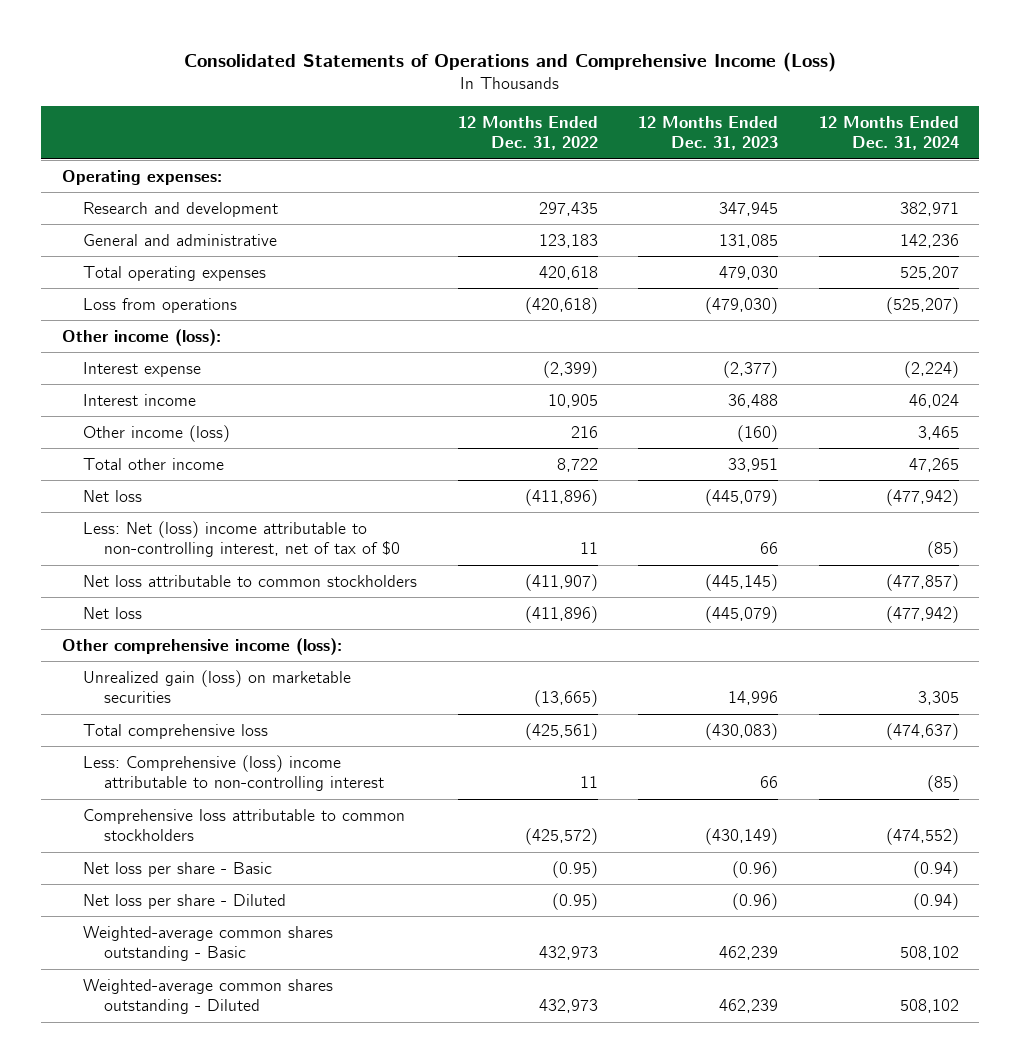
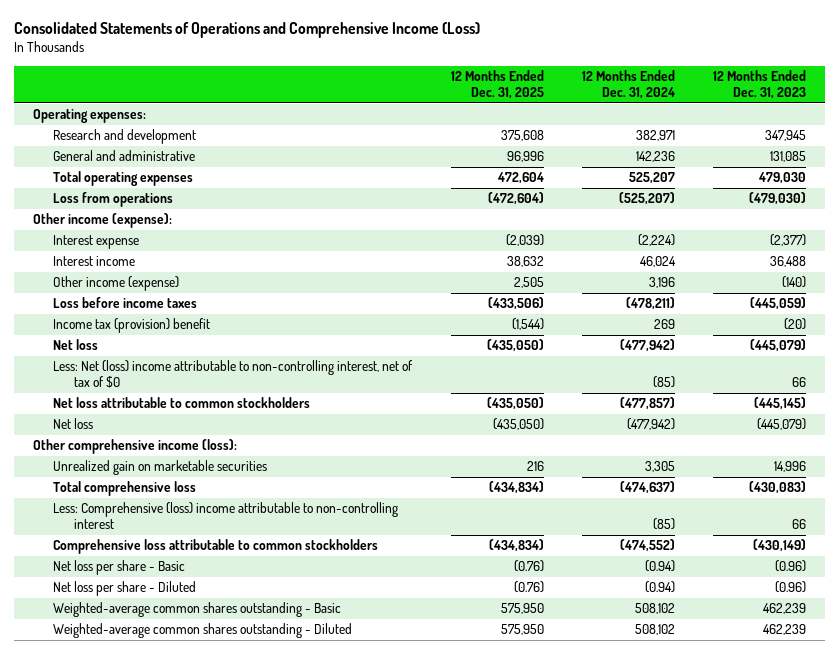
- | 12 Months Ended Dec. 31, 2022 | 12 Months Ended Dec. 31, 2023 | 12 Months Ended Dec. 31, 2024
+ | 12 Months Ended Dec. 31, 2025 | 12 Months Ended Dec. 31, 2024 | 12 Months Ended Dec. 31, 2023
- Other income (loss):
+ Other income (expense):
- Other income (loss) | 216 | (160) | 3,465
- Total other income | 8,722 | 33,951 | 47,265
+ Other income (expense) | 2,505 | 3,196 | (140)
+ Loss before income taxes | (433,506) | (478,211) | (445,059)
+ Income tax (provision) benefit | (1,544) | 269 | (20)
- Unrealized gain (loss) on marketable securities | (13,665) | 14,996 | 3,305
+ Unrealized gain on marketable securities | 216 | 3,305 | 14,996

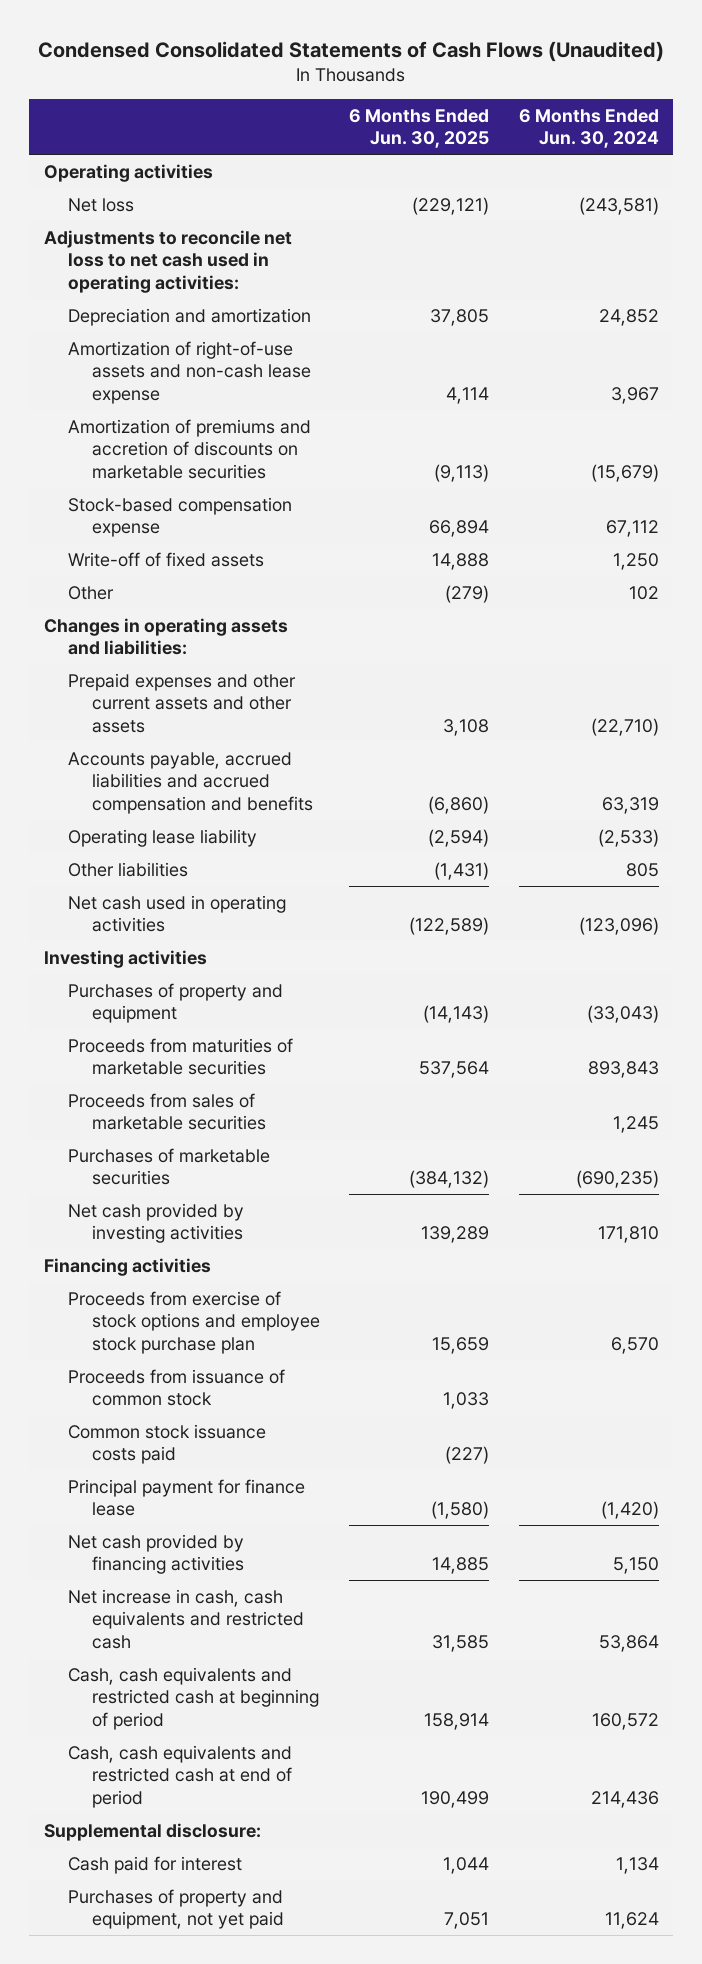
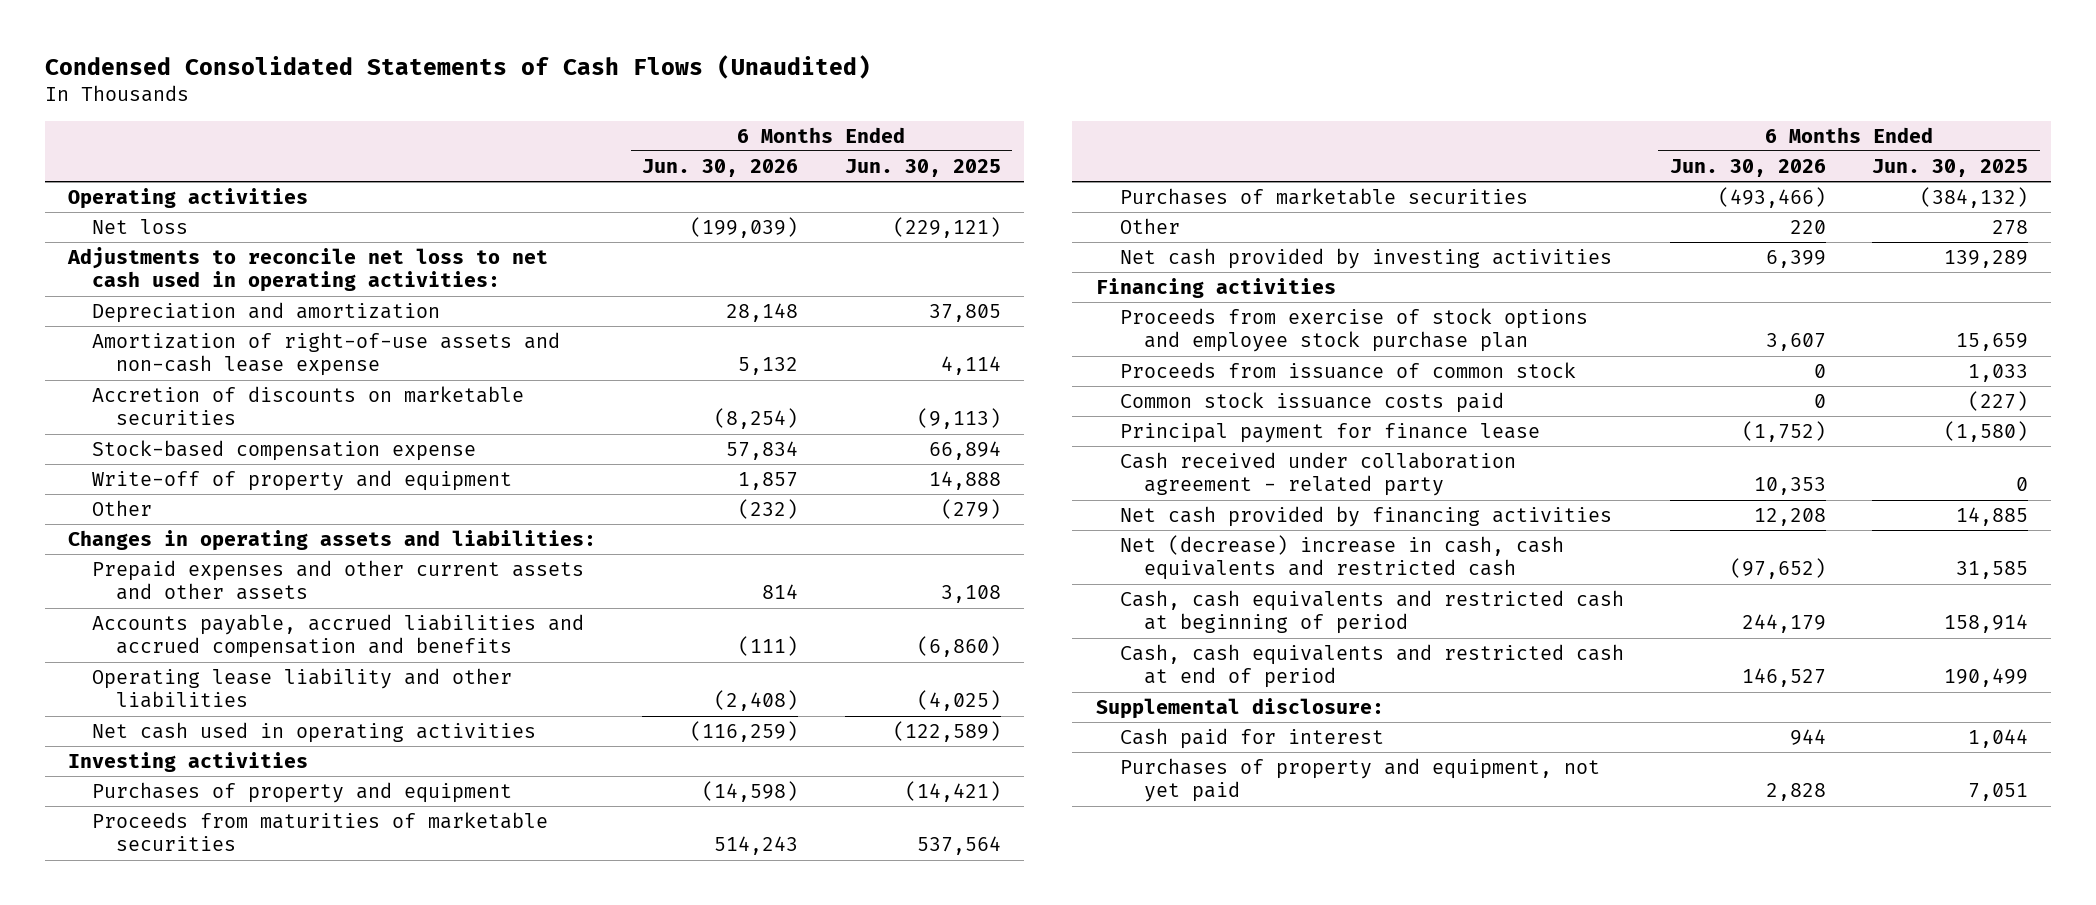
- | 6 Months Ended Jun. 30, 2025 | 6 Months Ended Jun. 30, 2024
+ | 6 Months Ended Jun. 30, 2026 | 6 Months Ended Jun. 30, 2025
- Amortization of premiums and accretion of discounts on marketable securities | (9,113) | (15,679)
+ Accretion of discounts on marketable securities | (8,254) | (9,113)
- Write-off of fixed assets | 14,888 | 1,250
+ Write-off of property and equipment | 1,857 | 14,888
- Operating lease liability | (2,594) | (2,533)
- Other liabilities | (1,431) | 805
+ Operating lease liability and other liabilities | (2,408) | (4,025)
- Purchases of property and equipment | (14,143) | (33,043)
+ Purchases of property and equipment | (14,598) | (14,421)
- Proceeds from sales of marketable securities | | 1,245
+ Other | 220 | 278
+ Cash received under collaboration agreement - related party | 10,353 | 0
- Net increase in cash, cash equivalents and restricted cash | 31,585 | 53,864
+ Net (decrease) increase in cash, cash equivalents and restricted cash | (97,652) | 31,585

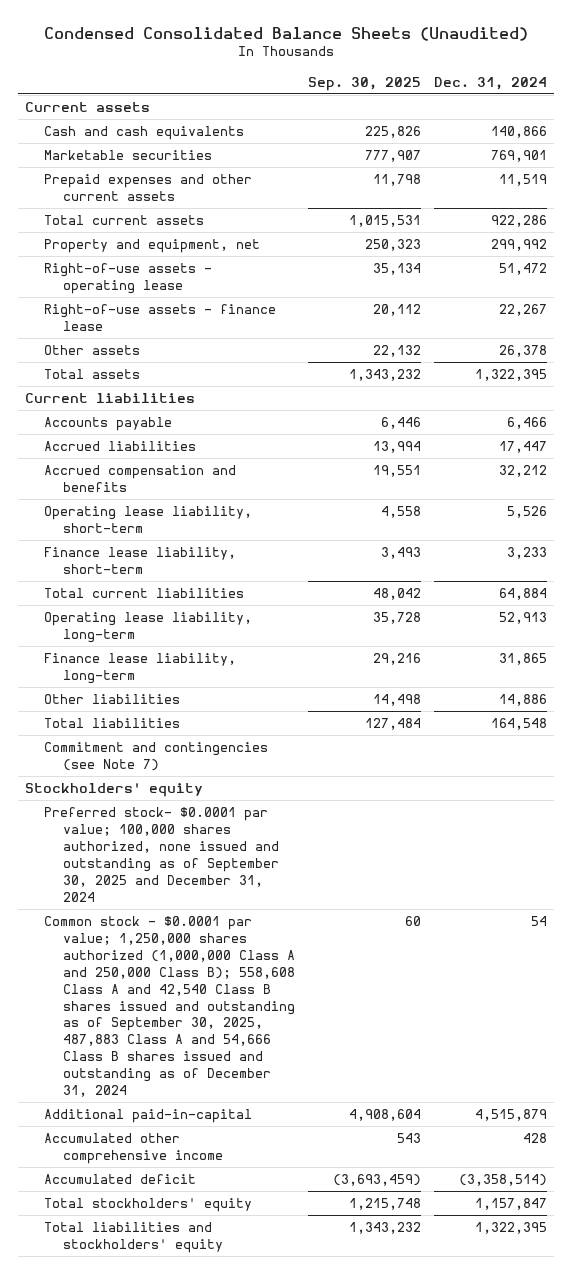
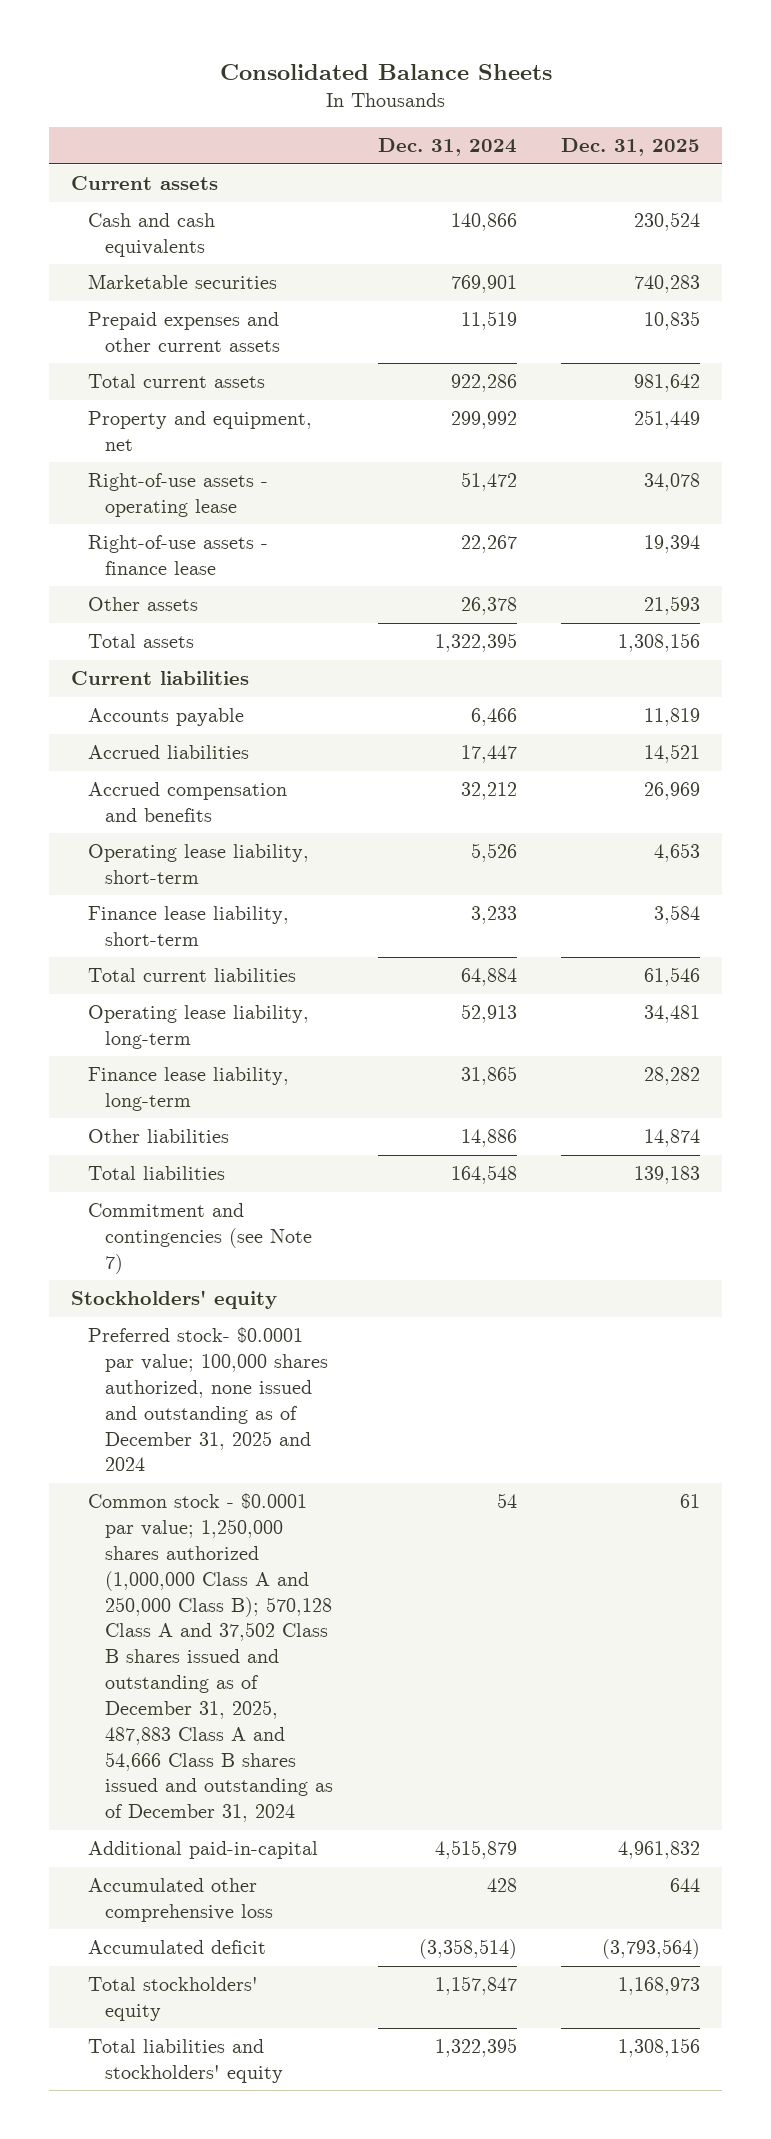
- Condensed Consolidated Balance Sheets (Unaudited)
+ Consolidated Balance Sheets
- | Sep. 30, 2025 | Dec. 31, 2024
+ | Dec. 31, 2024 | Dec. 31, 2025
- Preferred stock- $0.0001 par value; 100,000 shares authorized, none issued and outstanding as of September 30, 2025 and December 31, 2024
- Common stock - $0.0001 par value; 1,250,000 shares authorized (1,000,000 Class A and 250,000 Class B); 558,608 Class A and 42,540 Class B shares issued and outstanding as of September 30, 2025, 487,883 Class A and 54,666 Class B shares issued and outstanding as of December 31, 2024 | 60 | 54
+ Preferred stock- $0.0001 par value; 100,000 shares authorized, none issued and outstanding as of December 31, 2025 and 2024
+ Common stock - $0.0001 par value; 1,250,000 shares authorized (1,000,000 Class A and 250,000 Class B); 570,128 Class A and 37,502 Class B shares issued and outstanding as of December 31, 2025, 487,883 Class A and 54,666 Class B shares issued and outstanding as of December 31, 2024 | 54 | 61
- Accumulated other comprehensive income | 543 | 428
+ Accumulated other comprehensive loss | 428 | 644

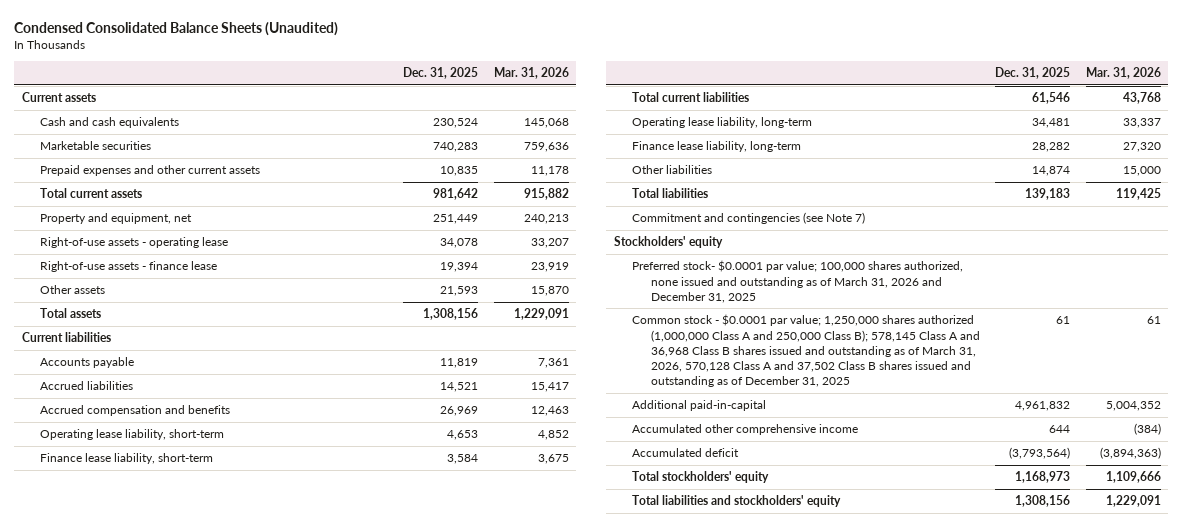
- Consolidated Balance Sheets
+ Condensed Consolidated Balance Sheets (Unaudited)
- | Dec. 31, 2024 | Dec. 31, 2025
+ | Dec. 31, 2025 | Mar. 31, 2026
- Preferred stock- $0.0001 par value; 100,000 shares authorized, none issued and outstanding as of December 31, 2025 and 2024
- Common stock - $0.0001 par value; 1,250,000 shares authorized (1,000,000 Class A and 250,000 Class B); 570,128 Class A and 37,502 Class B shares issued and outstanding as of December 31, 2025, 487,883 Class A and 54,666 Class B shares issued and outstanding as of December 31, 2024 | 54 | 61
+ Preferred stock- $0.0001 par value; 100,000 shares authorized, none issued and outstanding as of March 31, 2026 and December 31, 2025
+ Common stock - $0.0001 par value; 1,250,000 shares authorized (1,000,000 Class A and 250,000 Class B); 578,145 Class A and 36,968 Class B shares issued and outstanding as of March 31, 2026, 570,128 Class A and 37,502 Class B shares issued and outstanding as of December 31, 2025 | 61 | 61
- Accumulated other comprehensive loss | 428 | 644
+ Accumulated other comprehensive income | 644 | (384)

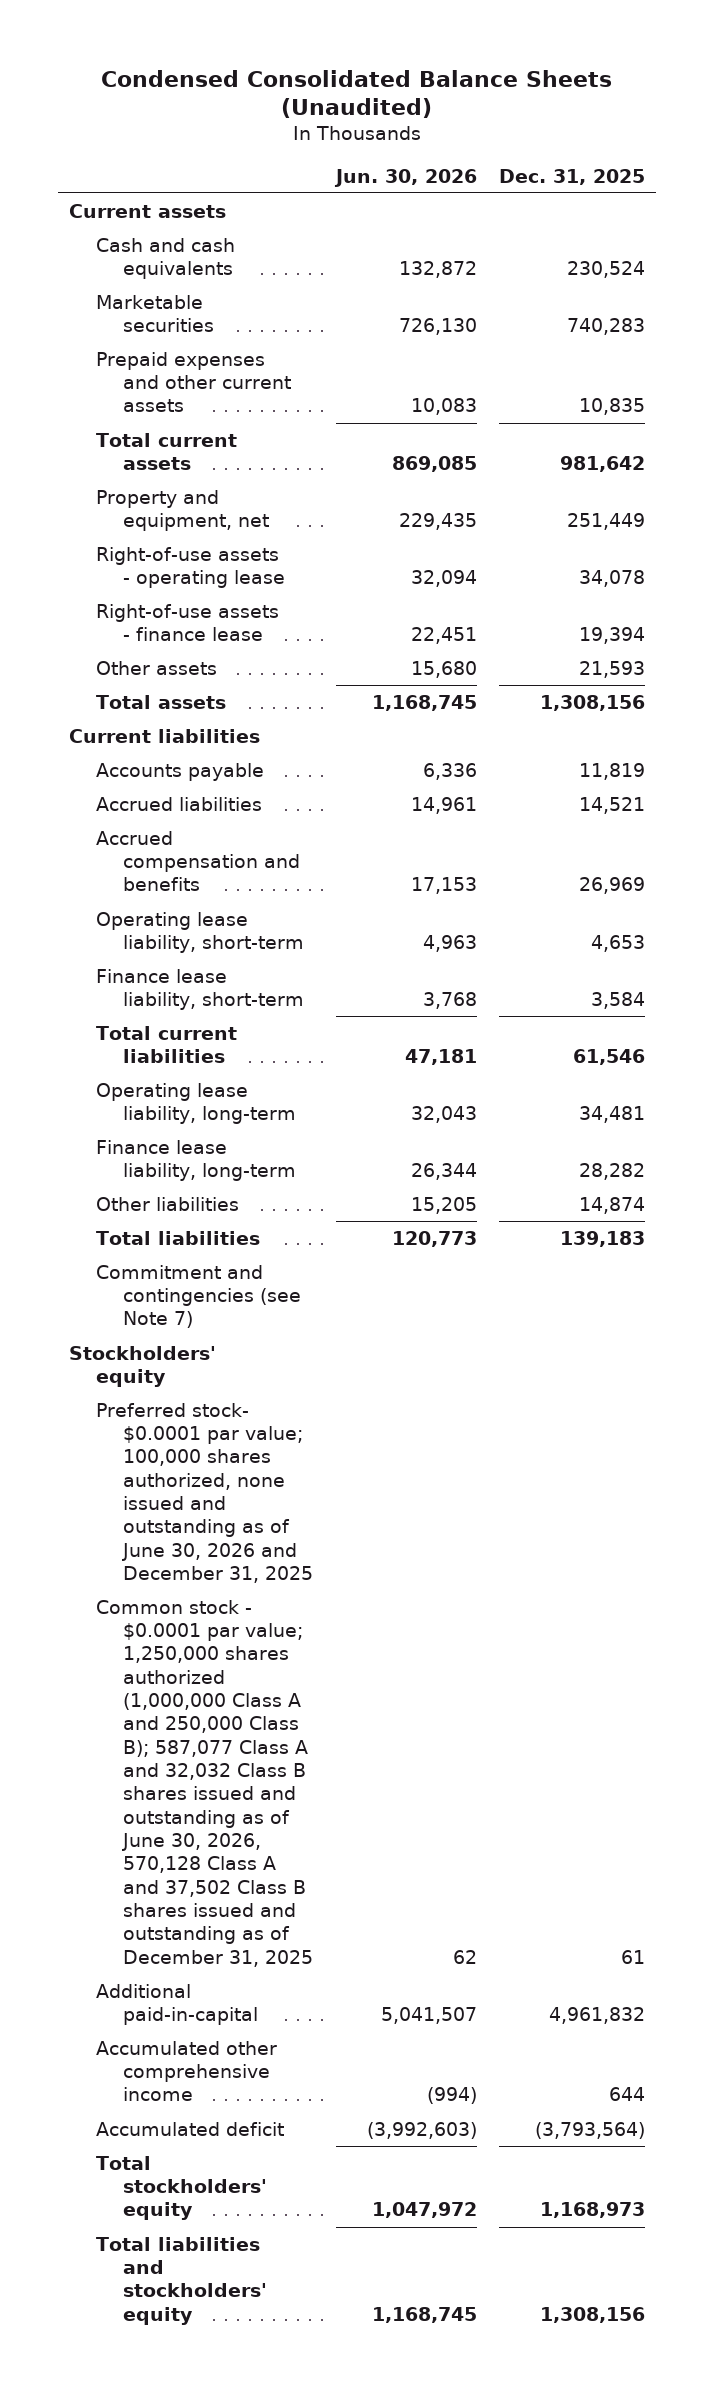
- | Dec. 31, 2025 | Mar. 31, 2026
+ | Jun. 30, 2026 | Dec. 31, 2025
- Preferred stock- $0.0001 par value; 100,000 shares authorized, none issued and outstanding as of March 31, 2026 and December 31, 2025
- Common stock - $0.0001 par value; 1,250,000 shares authorized (1,000,000 Class A and 250,000 Class B); 578,145 Class A and 36,968 Class B shares issued and outstanding as of March 31, 2026, 570,128 Class A and 37,502 Class B shares issued and outstanding as of December 31, 2025 | 61 | 61
+ Preferred stock- $0.0001 par value; 100,000 shares authorized, none issued and outstanding as of June 30, 2026 and December 31, 2025
+ Common stock - $0.0001 par value; 1,250,000 shares authorized (1,000,000 Class A and 250,000 Class B); 587,077 Class A and 32,032 Class B shares issued and outstanding as of June 30, 2026, 570,128 Class A and 37,502 Class B shares issued and outstanding as of December 31, 2025 | 62 | 61

